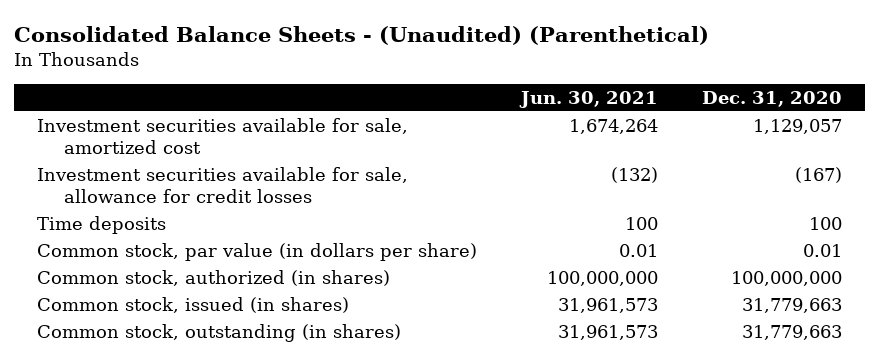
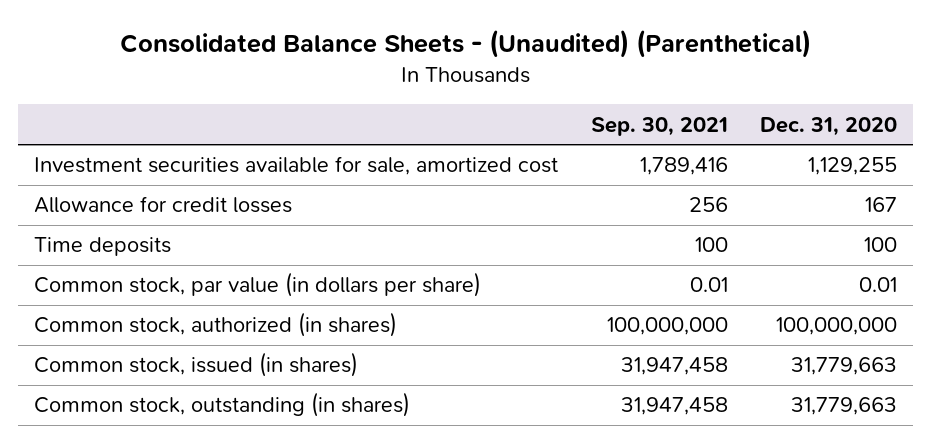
- | Jun. 30, 2021 | Dec. 31, 2020
+ | Sep. 30, 2021 | Dec. 31, 2020
- Investment securities available for sale, amortized cost | 1,674,264 | 1,129,057
- Investment securities available for sale, allowance for credit losses | (132) | (167)
+ Investment securities available for sale, amortized cost | 1,789,416 | 1,129,255
+ Allowance for credit losses | 256 | 167

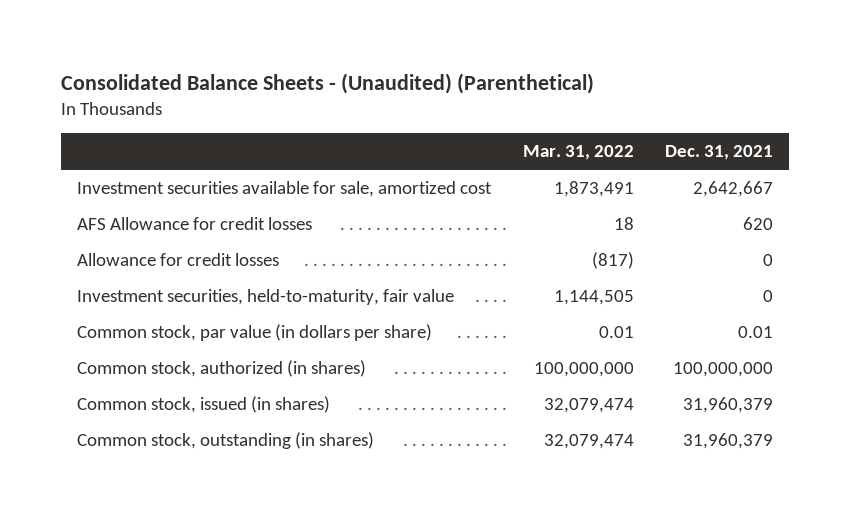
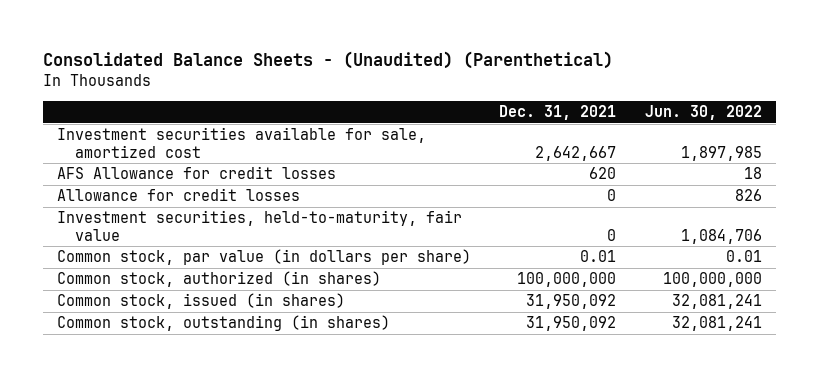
- | Mar. 31, 2022 | Dec. 31, 2021
+ | Dec. 31, 2021 | Jun. 30, 2022
- Common stock, issued (in shares) | 32,079,474 | 31,960,379
- Common stock, outstanding (in shares) | 32,079,474 | 31,960,379
+ Common stock, issued (in shares) | 31,950,092 | 32,081,241
+ Common stock, outstanding (in shares) | 31,950,092 | 32,081,241

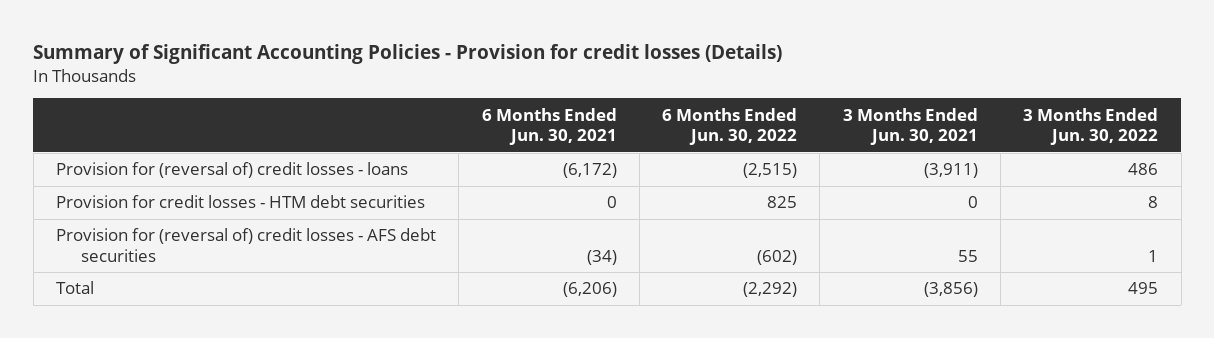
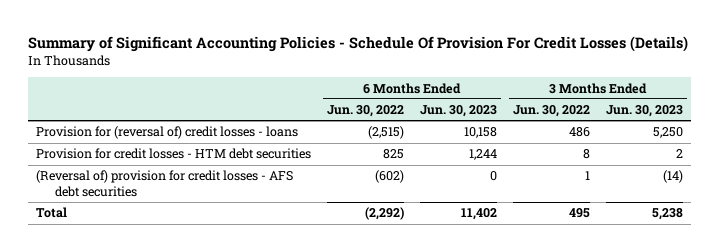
- Summary of Significant Accounting Policies - Provision for credit losses (Details)
+ Summary of Significant Accounting Policies - Schedule Of Provision For Credit Losses (Details)
- | 6 Months Ended Jun. 30, 2021 | 6 Months Ended Jun. 30, 2022 | 3 Months Ended Jun. 30, 2021 | 3 Months Ended Jun. 30, 2022
+ | 6 Months Ended Jun. 30, 2022 | 6 Months Ended Jun. 30, 2023 | 3 Months Ended Jun. 30, 2022 | 3 Months Ended Jun. 30, 2023
- Provision for (reversal of) credit losses - AFS debt securities | (34) | (602) | 55 | 1
+ (Reversal of) provision for credit losses - AFS debt securities | (602) | 0 | 1 | (14)

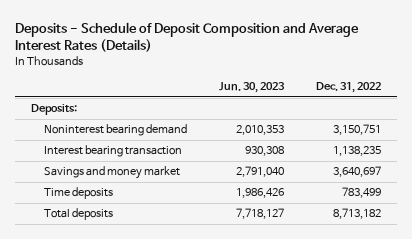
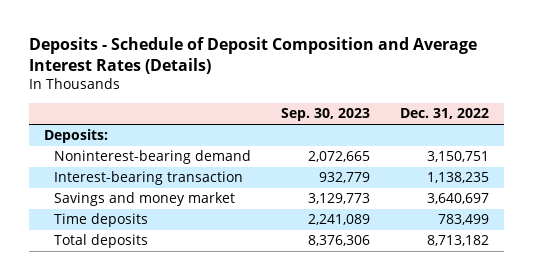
- | Jun. 30, 2023 | Dec. 31, 2022
+ | Sep. 30, 2023 | Dec. 31, 2022
- Noninterest bearing demand | 2,010,353 | 3,150,751
- Interest bearing transaction | 930,308 | 1,138,235
+ Noninterest-bearing demand | 2,072,665 | 3,150,751
+ Interest-bearing transaction | 932,779 | 1,138,235

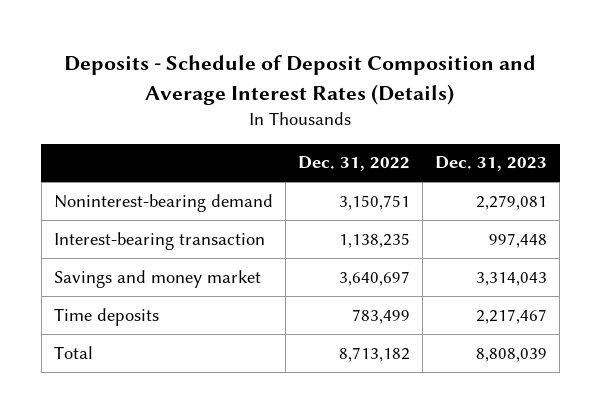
- | Sep. 30, 2023 | Dec. 31, 2022
+ | Dec. 31, 2022 | Dec. 31, 2023
- Deposits:
- Total deposits | 8,376,306 | 8,713,182
+ Total | 8,713,182 | 8,808,039

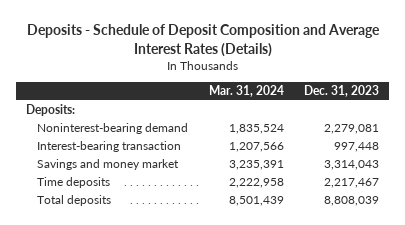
- | Dec. 31, 2022 | Dec. 31, 2023
+ | Mar. 31, 2024 | Dec. 31, 2023
+ Deposits:
- Total | 8,713,182 | 8,808,039
+ Total deposits | 8,501,439 | 8,808,039

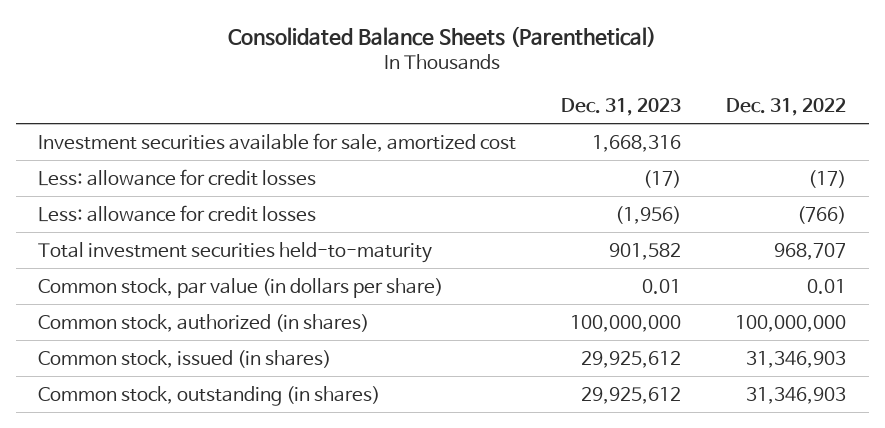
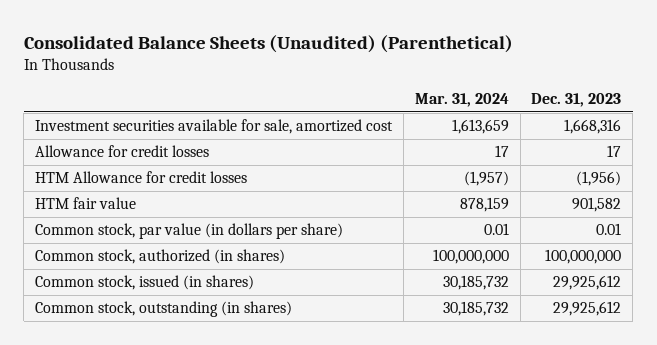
- Consolidated Balance Sheets (Parenthetical)
+ Consolidated Balance Sheets (Unaudited) (Parenthetical)
- | Dec. 31, 2023 | Dec. 31, 2022
+ | Mar. 31, 2024 | Dec. 31, 2023
- Less: allowance for credit losses | (17) | (17)
- Less: allowance for credit losses | (1,956) | (766)
- Total investment securities held-to-maturity | 901,582 | 968,707
+ Allowance for credit losses | 17 | 17
+ HTM Allowance for credit losses | (1,957) | (1,956)
+ HTM fair value | 878,159 | 901,582

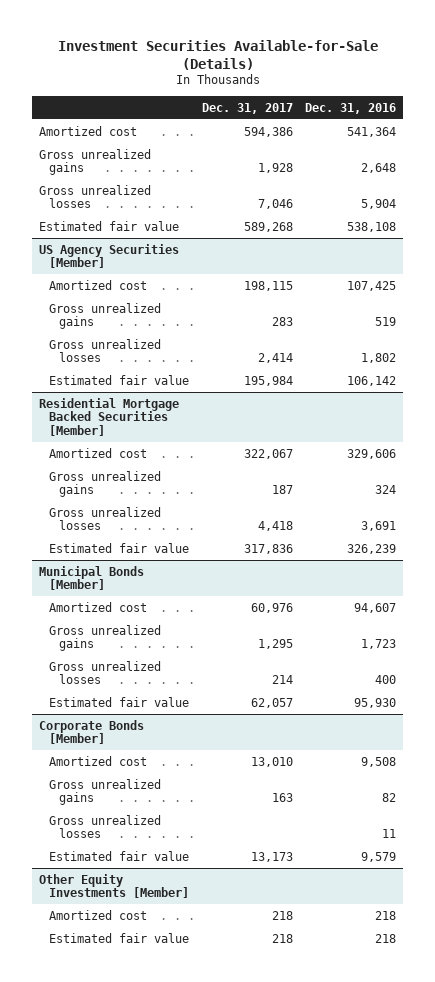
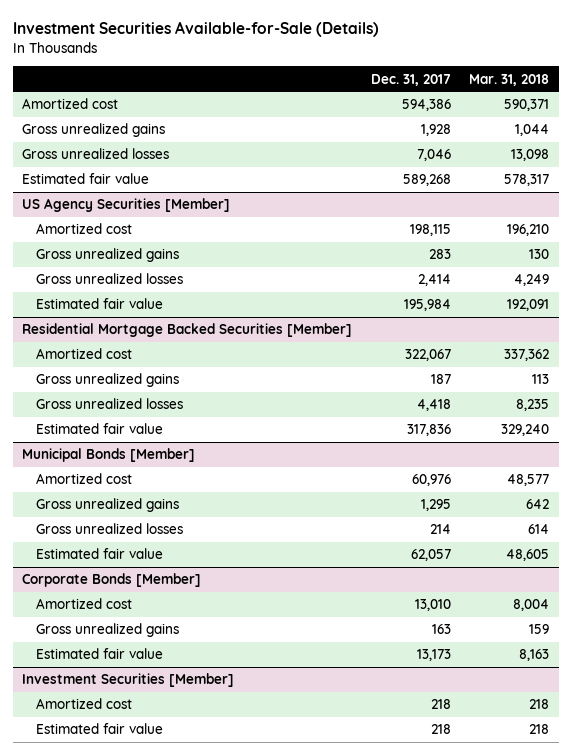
- | Dec. 31, 2017 | Dec. 31, 2016
+ | Dec. 31, 2017 | Mar. 31, 2018
@ Corporate Bonds [Member]
- Gross unrealized losses | | 11
- Other Equity Investments [Member]
+ Investment Securities [Member]

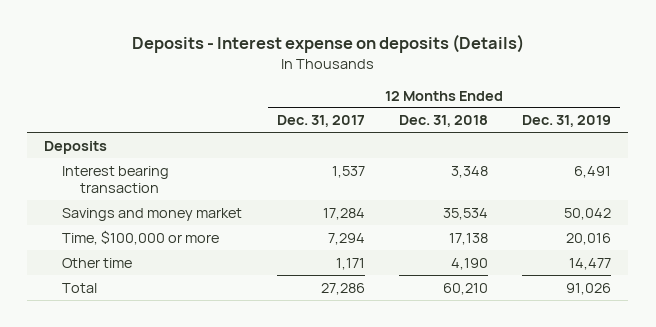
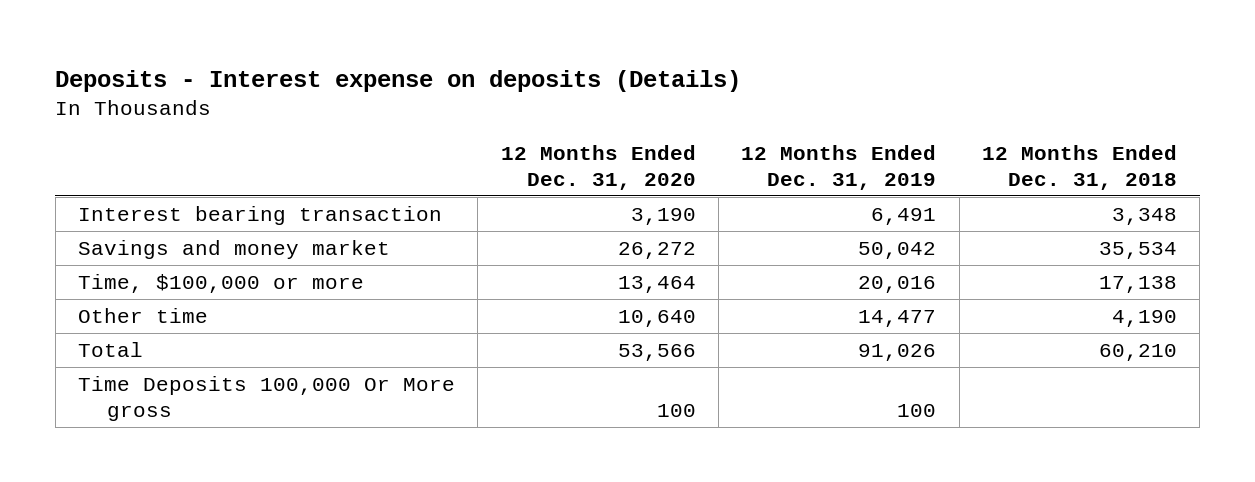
- | 12 Months Ended Dec. 31, 2017 | 12 Months Ended Dec. 31, 2018 | 12 Months Ended Dec. 31, 2019
+ | 12 Months Ended Dec. 31, 2020 | 12 Months Ended Dec. 31, 2019 | 12 Months Ended Dec. 31, 2018
- Deposits
+ Time Deposits 100,000 Or More gross | 100 | 100 |

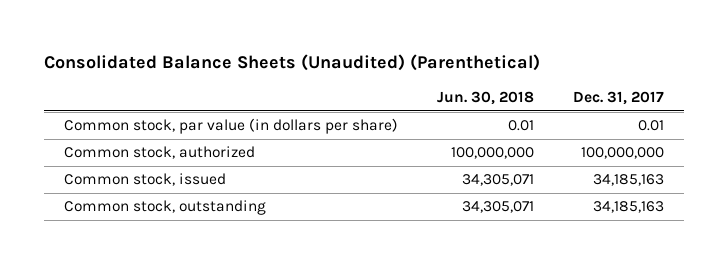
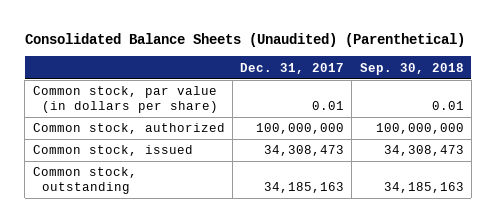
- | Jun. 30, 2018 | Dec. 31, 2017
+ | Dec. 31, 2017 | Sep. 30, 2018
- Common stock, issued | 34,305,071 | 34,185,163
+ Common stock, issued | 34,308,473 | 34,308,473

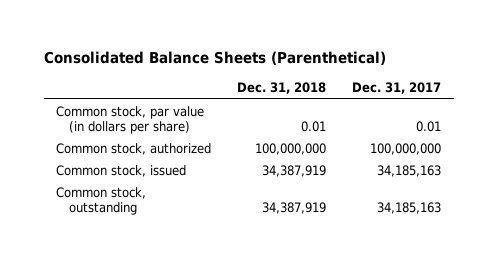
- Consolidated Balance Sheets (Unaudited) (Parenthetical)
+ Consolidated Balance Sheets (Parenthetical)
- | Dec. 31, 2017 | Sep. 30, 2018
+ | Dec. 31, 2018 | Dec. 31, 2017
- Common stock, issued | 34,308,473 | 34,308,473
+ Common stock, issued | 34,387,919 | 34,185,163

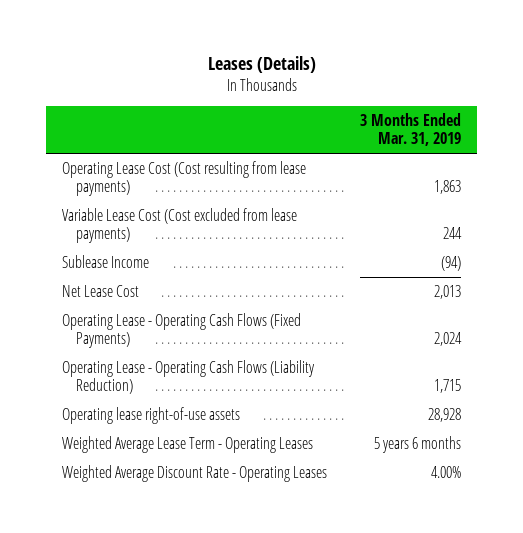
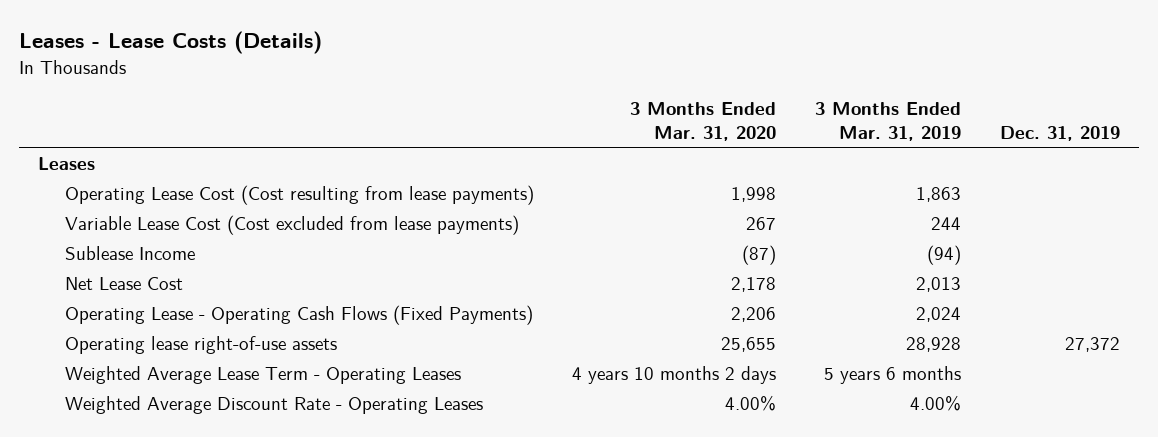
- Leases (Details)
+ Leases - Lease Costs (Details)
- | 3 Months Ended Mar. 31, 2019
+ | 3 Months Ended Mar. 31, 2020 | 3 Months Ended Mar. 31, 2019 | Dec. 31, 2019
+ Leases
- Operating Lease - Operating Cash Flows (Liability Reduction) | 1,715

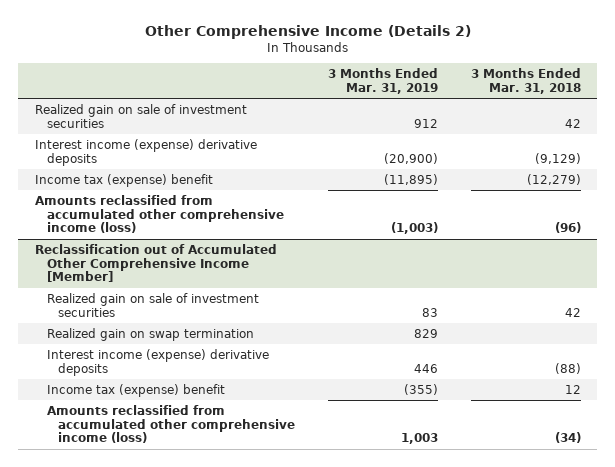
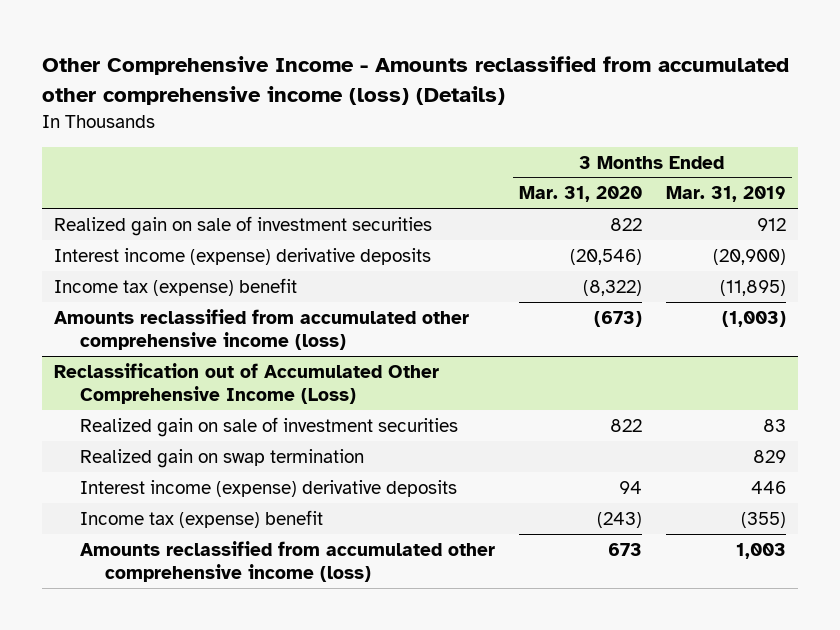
- Other Comprehensive Income (Details 2)
+ Other Comprehensive Income - Amounts reclassified from accumulated other comprehensive income (loss) (Details)
- | 3 Months Ended Mar. 31, 2019 | 3 Months Ended Mar. 31, 2018
+ | 3 Months Ended Mar. 31, 2020 | 3 Months Ended Mar. 31, 2019
- Reclassification out of Accumulated Other Comprehensive Income [Member]
+ Reclassification out of Accumulated Other Comprehensive Income (Loss)

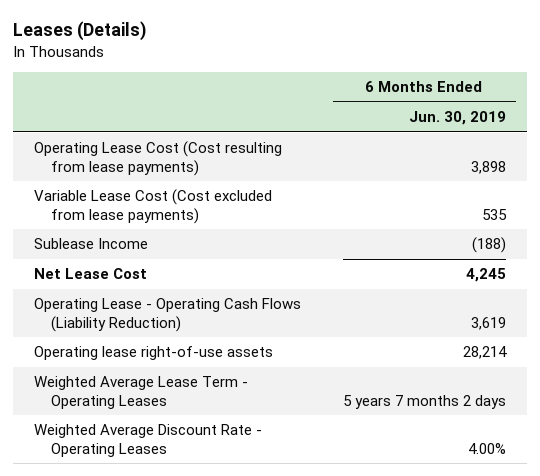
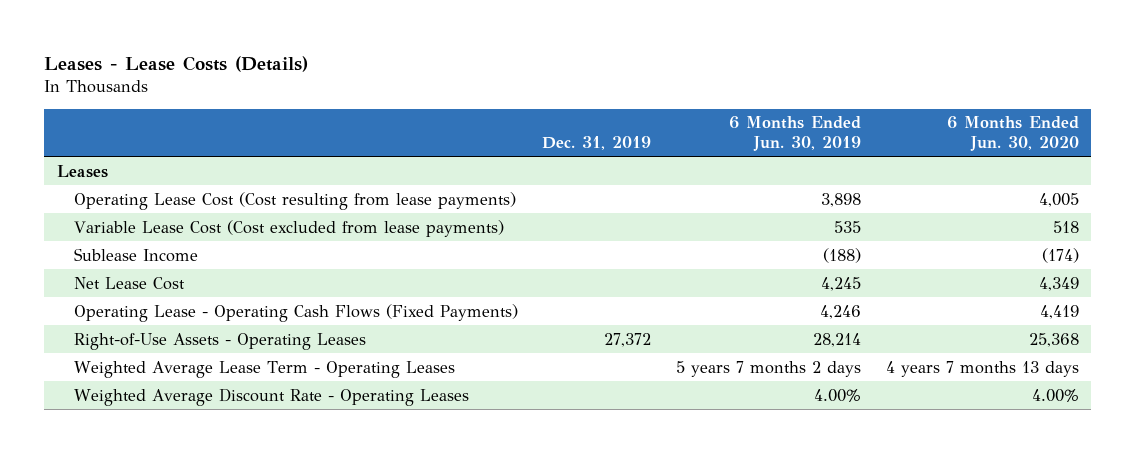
- Leases (Details)
+ Leases - Lease Costs (Details)
- | 6 Months Ended Jun. 30, 2019
+ | Dec. 31, 2019 | 6 Months Ended Jun. 30, 2019 | 6 Months Ended Jun. 30, 2020
+ Leases
- Operating Lease - Operating Cash Flows (Liability Reduction) | 3,619
- Operating lease right-of-use assets | 28,214
+ Operating Lease - Operating Cash Flows (Fixed Payments) | | 4,246 | 4,419
+ Right-of-Use Assets - Operating Leases | 27,372 | 28,214 | 25,368

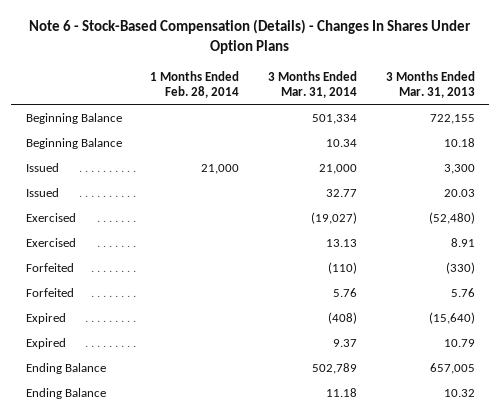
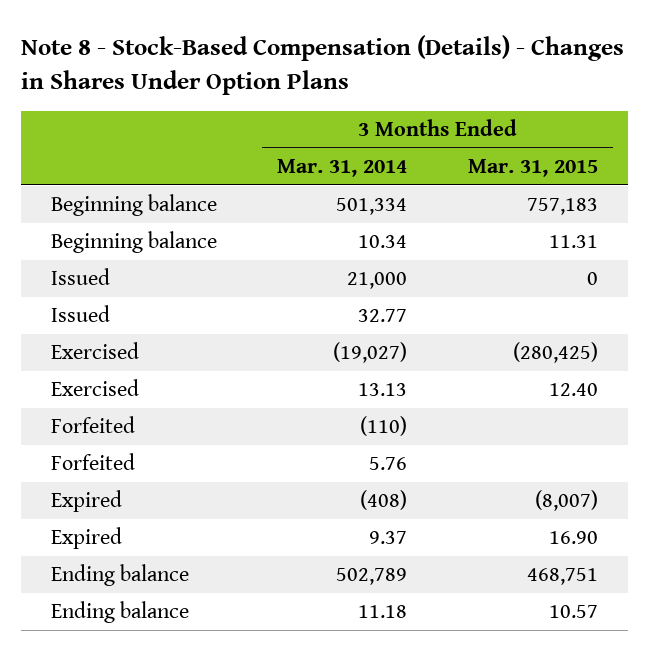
- Note 6 - Stock-Based Compensation (Details) - Changes In Shares Under Option Plans
+ Note 8 - Stock-Based Compensation (Details) - Changes in Shares Under Option Plans
- | 1 Months Ended Feb. 28, 2014 | 3 Months Ended Mar. 31, 2014 | 3 Months Ended Mar. 31, 2013
+ | 3 Months Ended Mar. 31, 2014 | 3 Months Ended Mar. 31, 2015
- Beginning Balance | | 501,334 | 722,155
- Beginning Balance | | 10.34 | 10.18
+ Beginning balance | 501,334 | 757,183
+ Beginning balance | 10.34 | 11.31
- Ending Balance | | 502,789 | 657,005
- Ending Balance | | 11.18 | 10.32
+ Ending balance | 502,789 | 468,751
+ Ending balance | 11.18 | 10.57

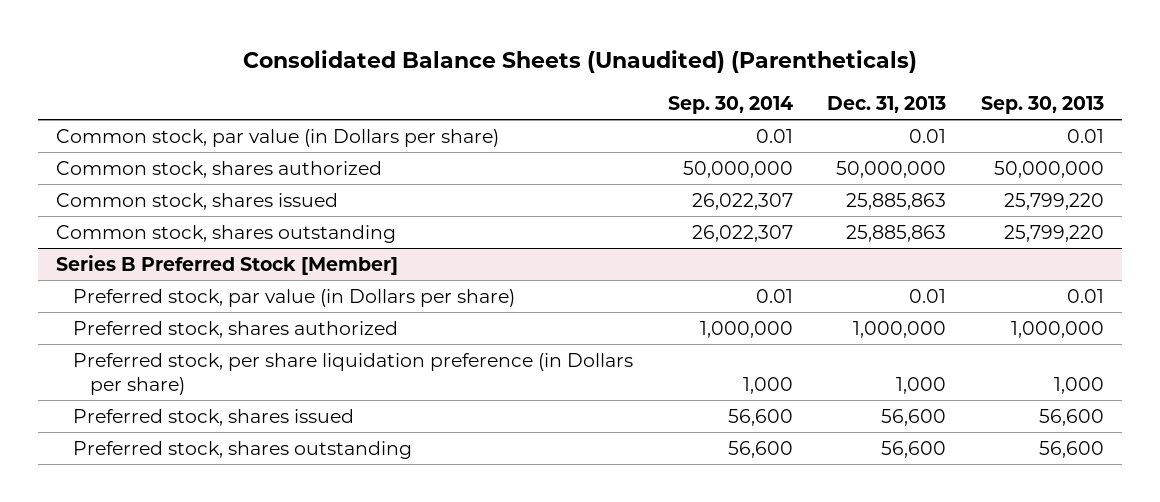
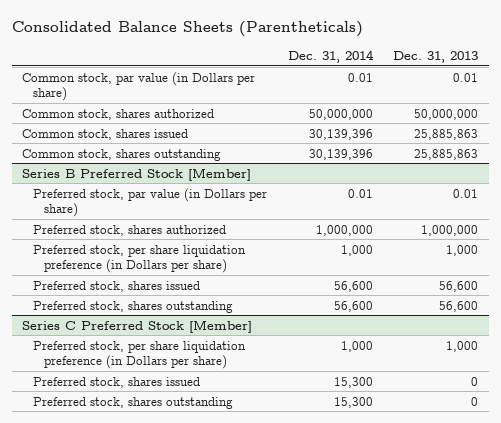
- Consolidated Balance Sheets (Unaudited) (Parentheticals)
+ Consolidated Balance Sheets (Parentheticals)
- | Sep. 30, 2014 | Dec. 31, 2013 | Sep. 30, 2013
+ | Dec. 31, 2014 | Dec. 31, 2013
+ Series C Preferred Stock [Member]
+ Preferred stock, per share liquidation preference (in Dollars per share) | 1,000 | 1,000
+ Preferred stock, shares issued | 15,300 | 0
+ Preferred stock, shares outstanding | 15,300 | 0

